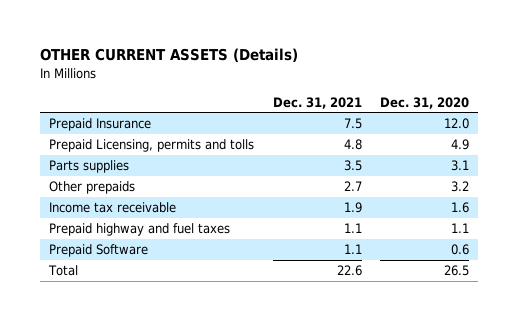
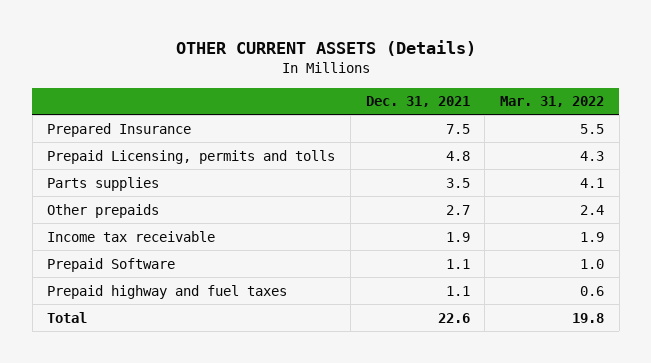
- | Dec. 31, 2021 | Dec. 31, 2020
+ | Dec. 31, 2021 | Mar. 31, 2022
- Prepaid Insurance | 7.5 | 12.0
+ Prepared Insurance | 7.5 | 5.5
moved down: Prepaid highway and fuel taxes | 1.1 | 0.6

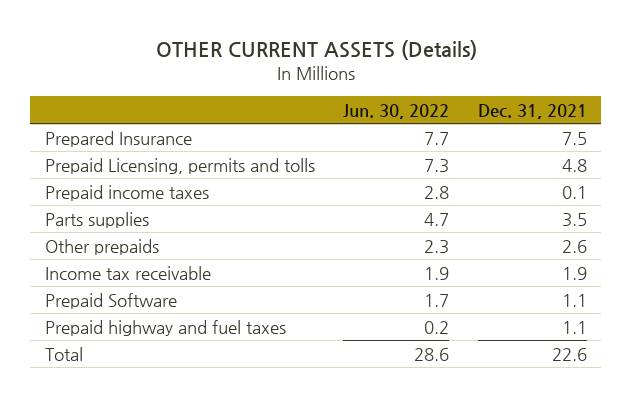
- | Dec. 31, 2021 | Mar. 31, 2022
+ | Jun. 30, 2022 | Dec. 31, 2021
+ Prepaid income taxes | 2.8 | 0.1
- Other prepaids | 2.7 | 2.4
+ Other prepaids | 2.3 | 2.6

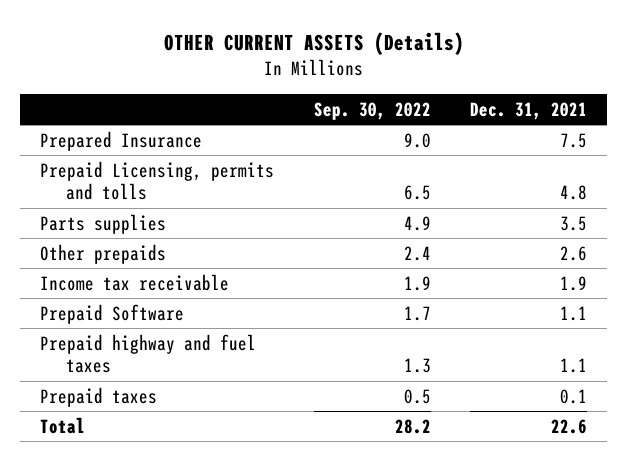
- | Jun. 30, 2022 | Dec. 31, 2021
+ | Sep. 30, 2022 | Dec. 31, 2021
- Prepaid income taxes | 2.8 | 0.1
+ Prepaid taxes | 0.5 | 0.1

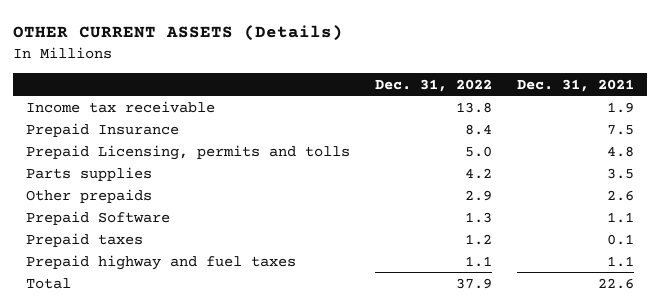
- | Sep. 30, 2022 | Dec. 31, 2021
+ | Dec. 31, 2022 | Dec. 31, 2021
- Prepared Insurance | 9.0 | 7.5
moved up: Income tax receivable | 13.8 | 1.9
+ Prepaid Insurance | 8.4 | 7.5
moved down: Prepaid highway and fuel taxes | 1.1 | 1.1

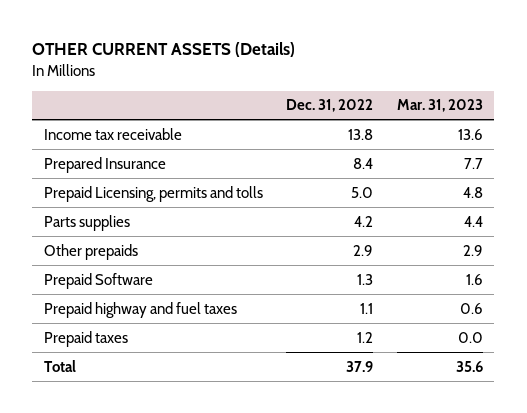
- | Dec. 31, 2022 | Dec. 31, 2021
+ | Dec. 31, 2022 | Mar. 31, 2023
- Prepaid Insurance | 8.4 | 7.5
+ Prepared Insurance | 8.4 | 7.7
moved down: Prepaid taxes | 1.2 | 0.0

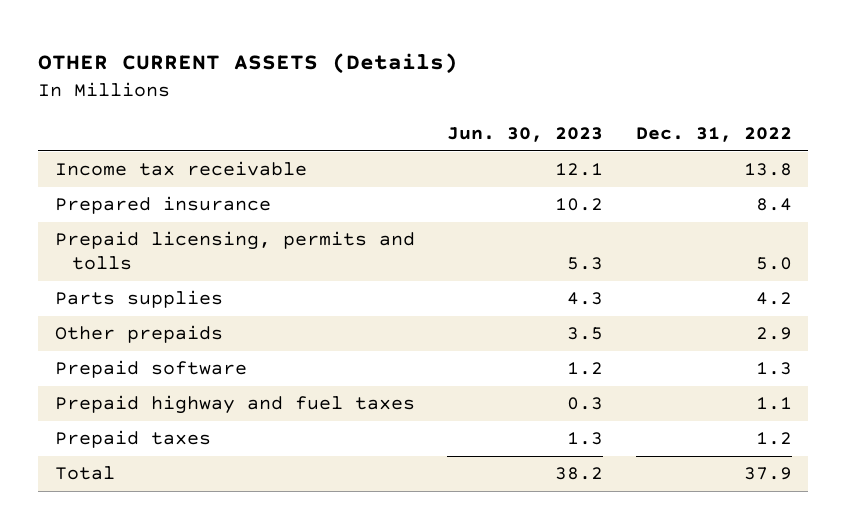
- | Dec. 31, 2022 | Mar. 31, 2023
+ | Jun. 30, 2023 | Dec. 31, 2022
- Prepared Insurance | 8.4 | 7.7
- Prepaid Licensing, permits and tolls | 5.0 | 4.8
+ Prepared insurance | 10.2 | 8.4
+ Prepaid licensing, permits and tolls | 5.3 | 5.0
- Prepaid Software | 1.3 | 1.6
+ Prepaid software | 1.2 | 1.3

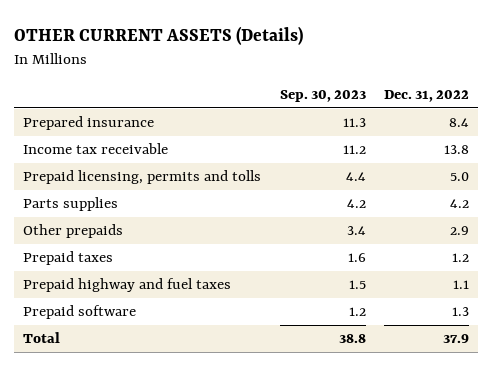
- | Jun. 30, 2023 | Dec. 31, 2022
+ | Sep. 30, 2023 | Dec. 31, 2022
moved down: Income tax receivable | 11.2 | 13.8
moved down: Prepaid highway and fuel taxes | 1.5 | 1.1
moved down: Prepaid software | 1.2 | 1.3

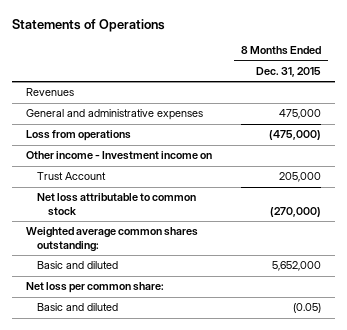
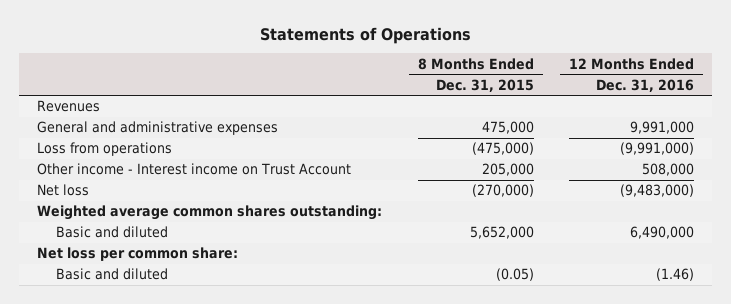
- | 8 Months Ended Dec. 31, 2015
+ | 8 Months Ended Dec. 31, 2015 | 12 Months Ended Dec. 31, 2016
- Other income - Investment income on
- Trust Account | 205,000
- Net loss attributable to common stock | (270,000)
+ Other income - Interest income on Trust Account | 205,000 | 508,000
+ Net loss | (270,000) | (9,483,000)

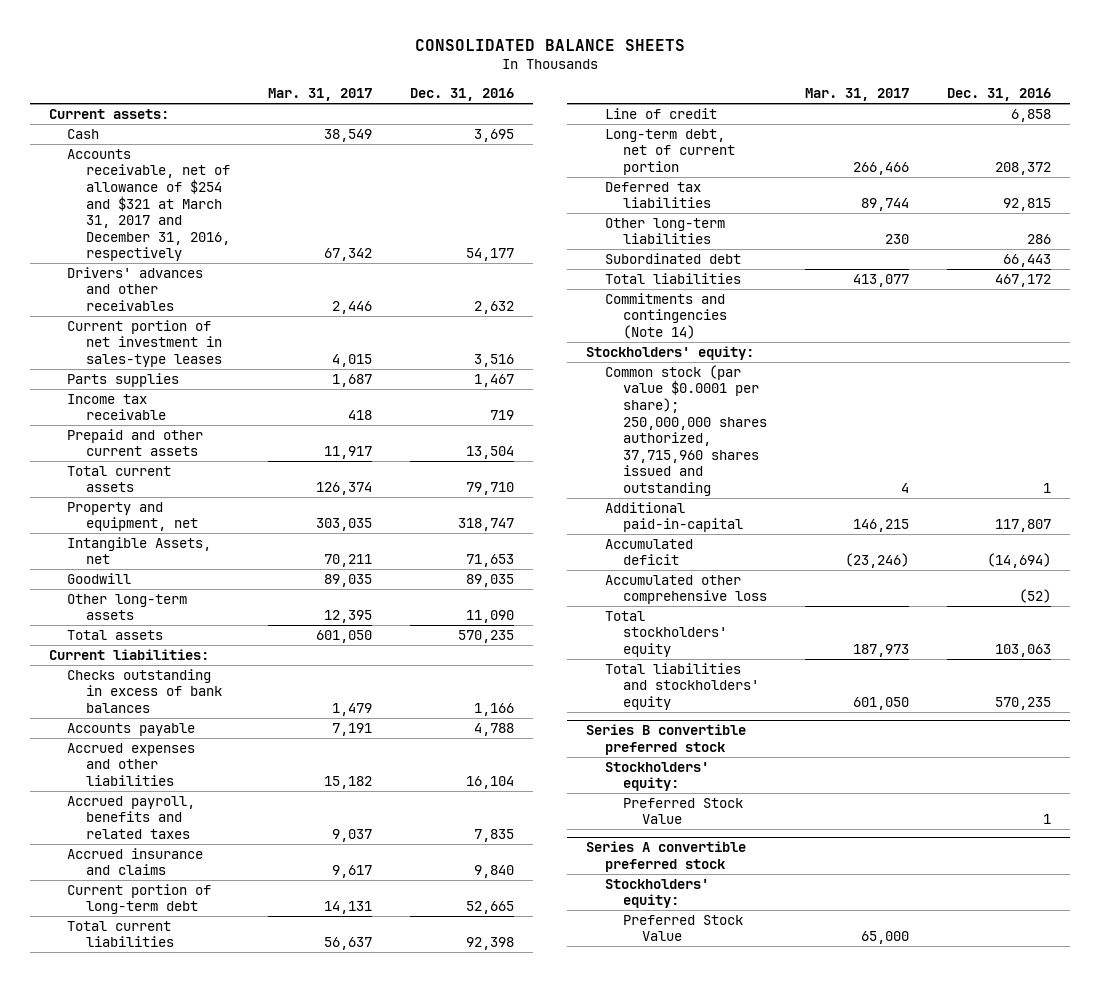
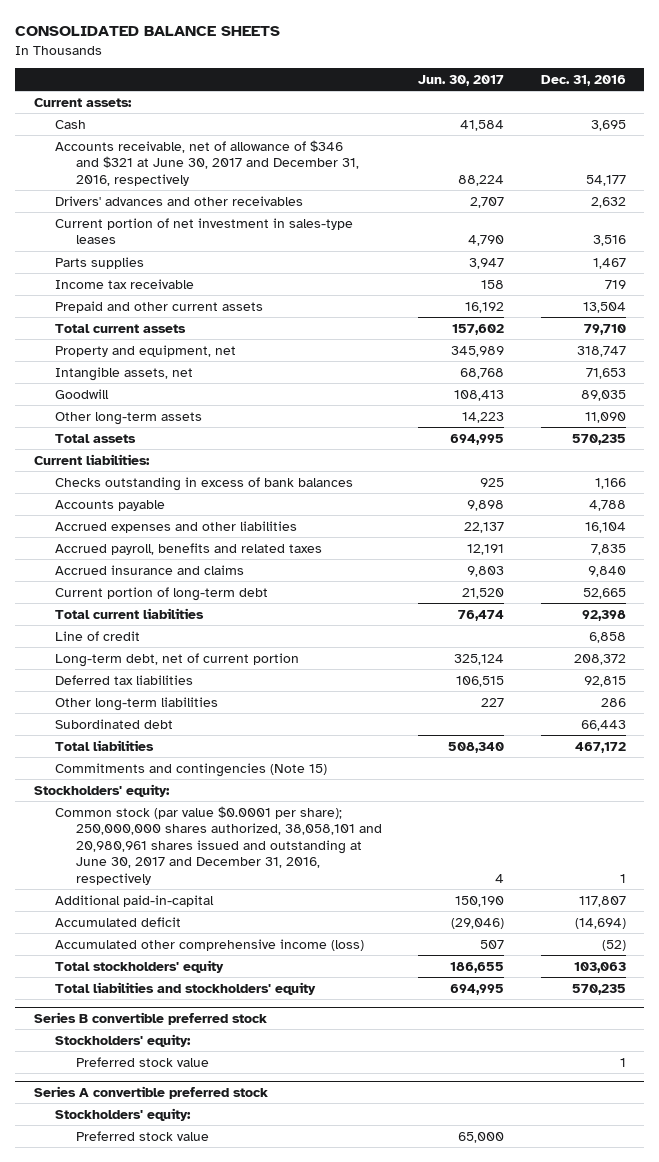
- | Mar. 31, 2017 | Dec. 31, 2016
+ | Jun. 30, 2017 | Dec. 31, 2016
- Accounts receivable, net of allowance of $254 and $321 at March 31, 2017 and December 31, 2016, respectively | 67,342 | 54,177
+ Accounts receivable, net of allowance of $346 and $321 at June 30, 2017 and December 31, 2016, respectively | 88,224 | 54,177
- Intangible Assets, net | 70,211 | 71,653
+ Intangible assets, net | 68,768 | 71,653
- Commitments and contingencies (Note 14)
+ Commitments and contingencies (Note 15)
- Common stock (par value $0.0001 per share); 250,000,000 shares authorized, 37,715,960 shares issued and outstanding | 4 | 1
+ Common stock (par value $0.0001 per share); 250,000,000 shares authorized, 38,058,101 and 20,980,961 shares issued and outstanding at June 30, 2017 and December 31, 2016, respectively | 4 | 1
- Accumulated other comprehensive loss | | (52)
+ Accumulated other comprehensive income (loss) | 507 | (52)
@ Series B convertible preferred stock
- Preferred Stock Value | | 1
+ Preferred stock value | | 1
@ Series A convertible preferred stock
- Preferred Stock Value | 65,000 |
+ Preferred stock value | 65,000 |

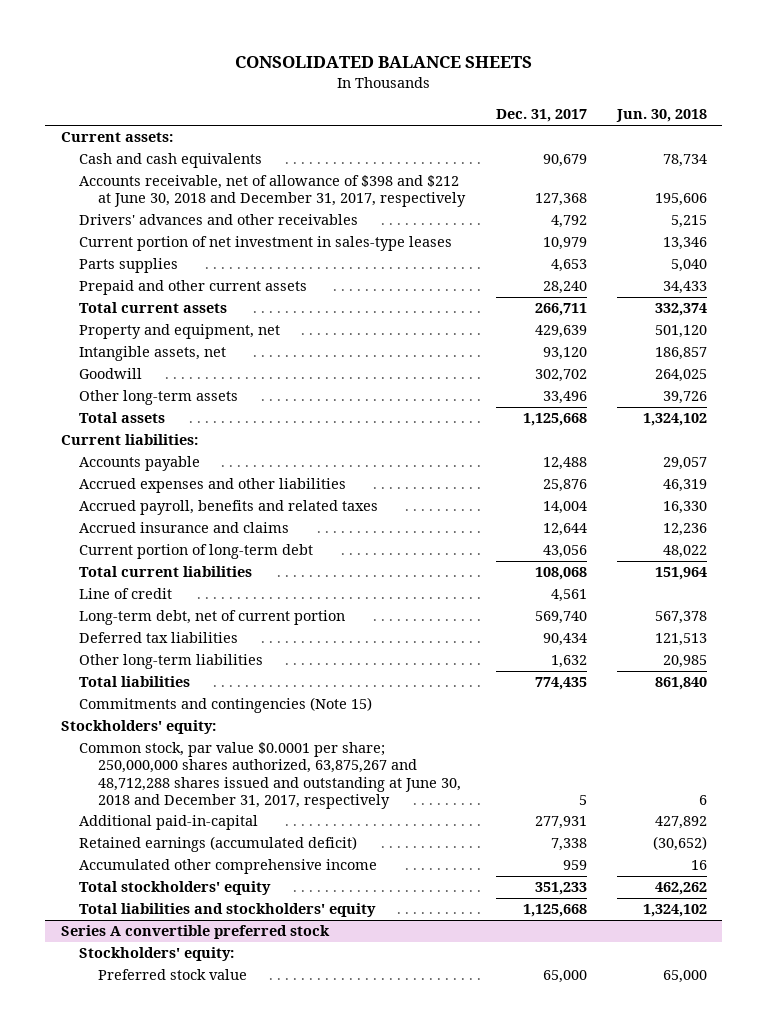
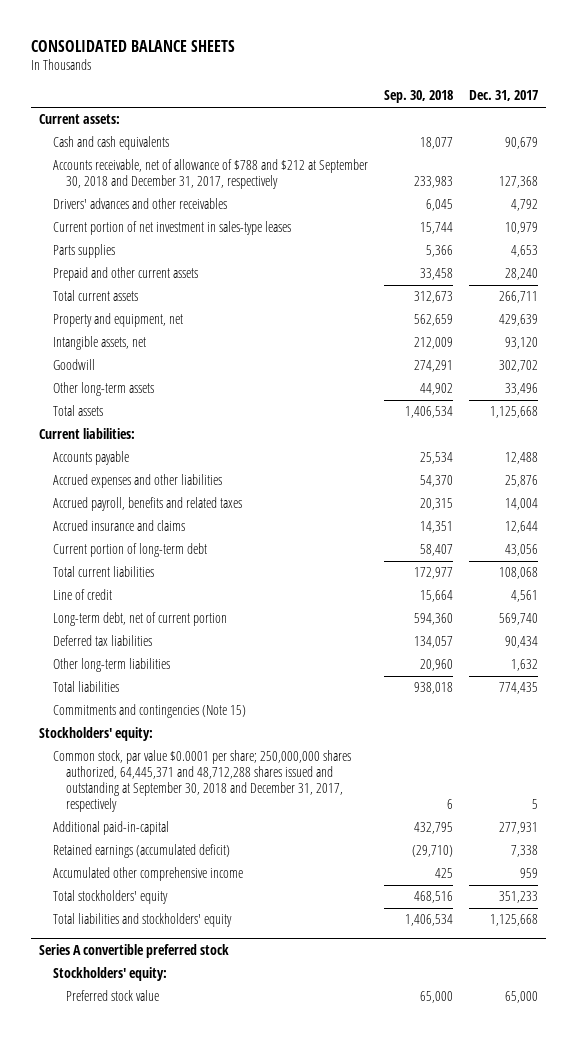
- | Dec. 31, 2017 | Jun. 30, 2018
+ | Sep. 30, 2018 | Dec. 31, 2017
- Accounts receivable, net of allowance of $398 and $212 at June 30, 2018 and December 31, 2017, respectively | 127,368 | 195,606
+ Accounts receivable, net of allowance of $788 and $212 at September 30, 2018 and December 31, 2017, respectively | 233,983 | 127,368
- Common stock, par value $0.0001 per share; 250,000,000 shares authorized, 63,875,267 and 48,712,288 shares issued and outstanding at June 30, 2018 and December 31, 2017, respectively | 5 | 6
+ Common stock, par value $0.0001 per share; 250,000,000 shares authorized, 64,445,371 and 48,712,288 shares issued and outstanding at September 30, 2018 and December 31, 2017, respectively | 6 | 5

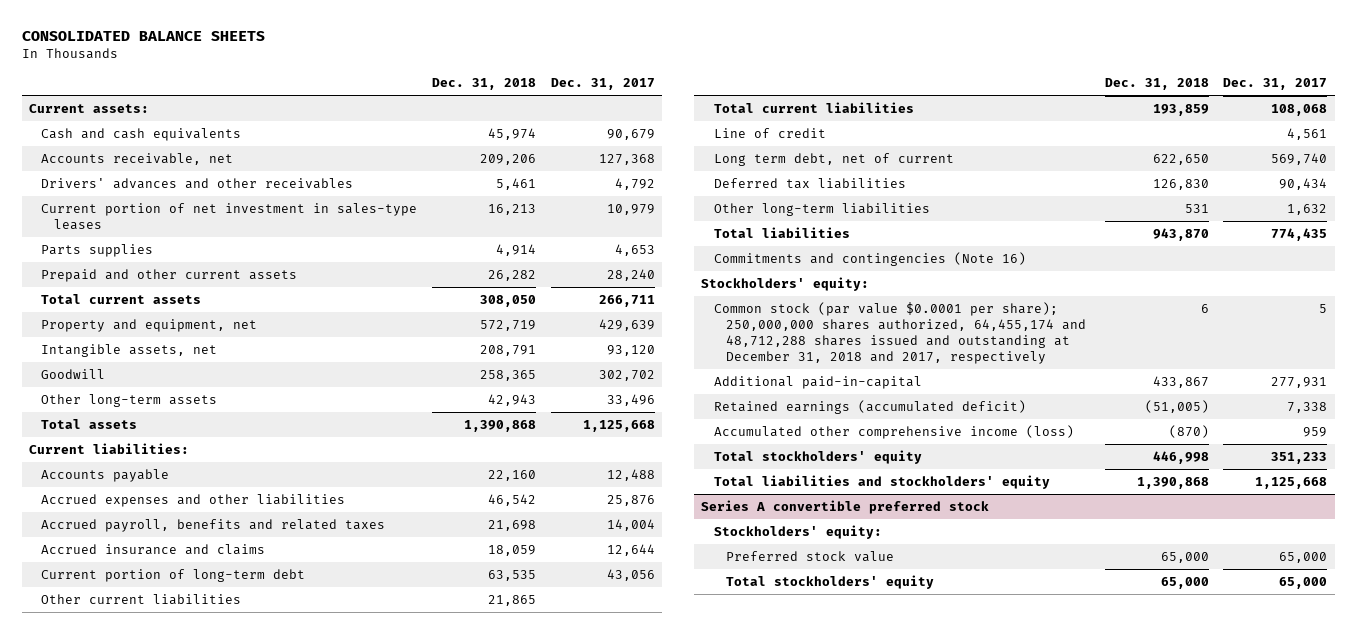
- | Sep. 30, 2018 | Dec. 31, 2017
+ | Dec. 31, 2018 | Dec. 31, 2017
- Accounts receivable, net of allowance of $788 and $212 at September 30, 2018 and December 31, 2017, respectively | 233,983 | 127,368
+ Accounts receivable, net | 209,206 | 127,368
+ Other current liabilities | 21,865 |
- Long-term debt, net of current portion | 594,360 | 569,740
+ Long term debt, net of current | 622,650 | 569,740
- Commitments and contingencies (Note 15)
+ Commitments and contingencies (Note 16)
- Common stock, par value $0.0001 per share; 250,000,000 shares authorized, 64,445,371 and 48,712,288 shares issued and outstanding at September 30, 2018 and December 31, 2017, respectively | 6 | 5
+ Common stock (par value $0.0001 per share); 250,000,000 shares authorized, 64,455,174 and 48,712,288 shares issued and outstanding at December 31, 2018 and 2017, respectively | 6 | 5
- Accumulated other comprehensive income | 425 | 959
+ Accumulated other comprehensive income (loss) | (870) | 959
@ Series A convertible preferred stock
+ Total stockholders' equity | 65,000 | 65,000

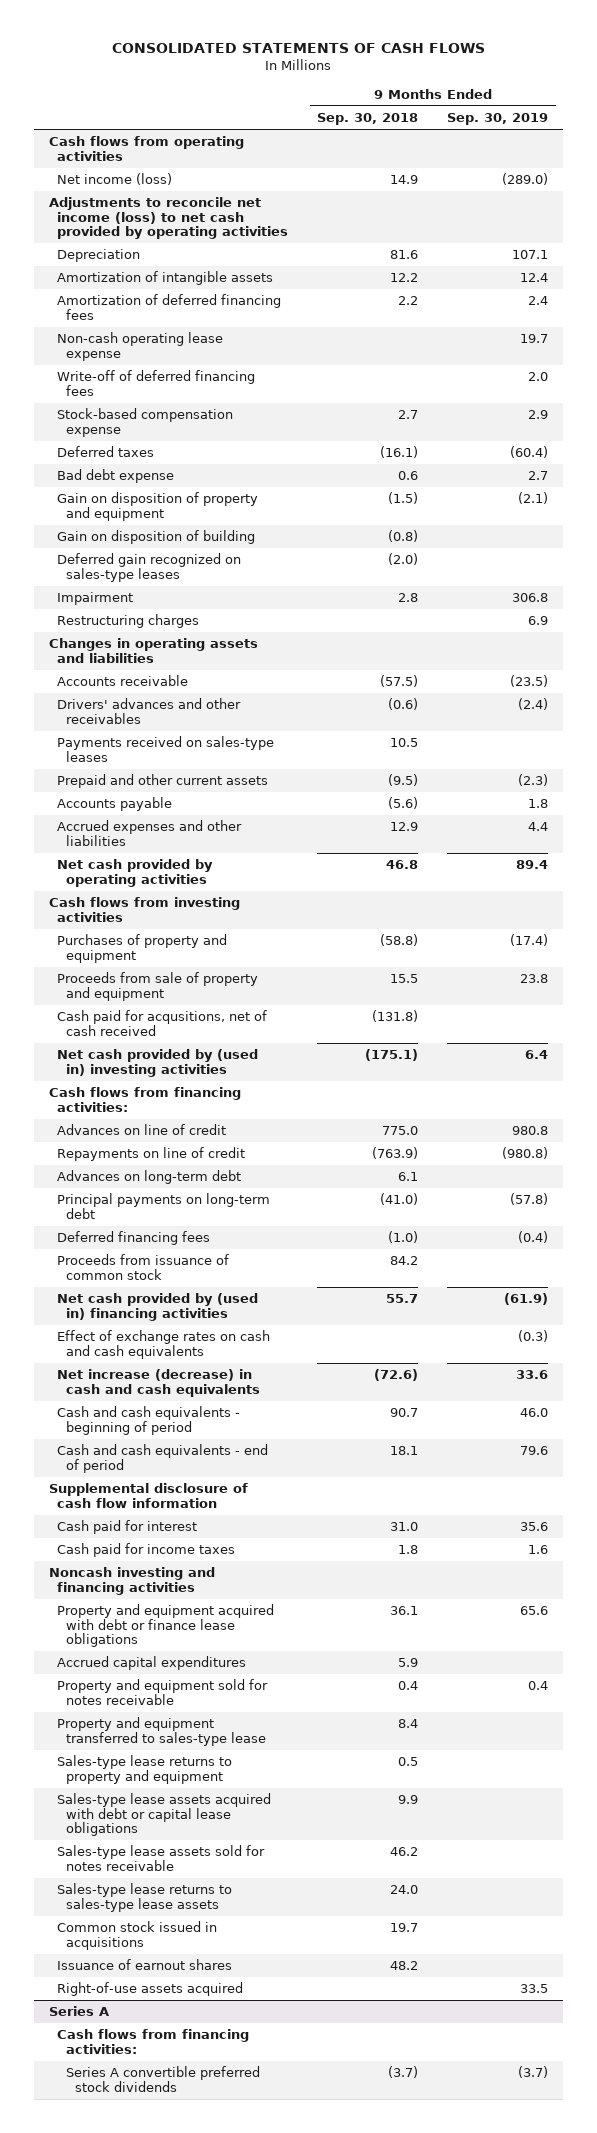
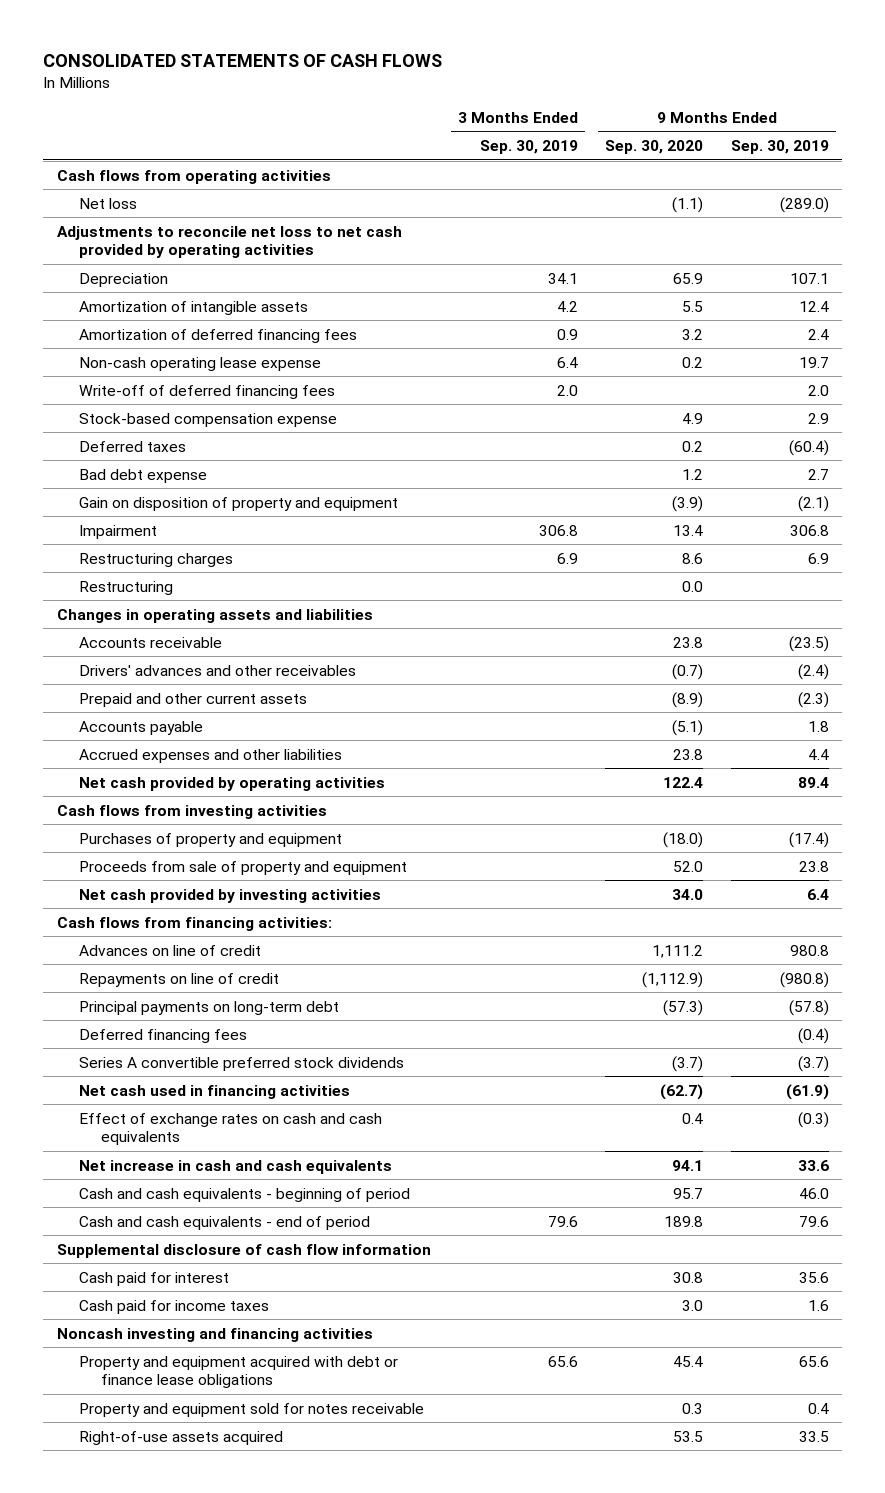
- | 9 Months Ended Sep. 30, 2018 | 9 Months Ended Sep. 30, 2019
+ | 3 Months Ended Sep. 30, 2019 | 9 Months Ended Sep. 30, 2020 | 9 Months Ended Sep. 30, 2019
- Net income (loss) | 14.9 | (289.0)
- Adjustments to reconcile net income (loss) to net cash provided by operating activities
+ Net loss | | (1.1) | (289.0)
+ Adjustments to reconcile net loss to net cash provided by operating activities
- Gain on disposition of building | (0.8) |
- Deferred gain recognized on sales-type leases | (2.0) |
+ Restructuring | | 0.0 |
- Payments received on sales-type leases | 10.5 |
- Cash paid for acqusitions, net of cash received | (131.8) |
- Net cash provided by (used in) investing activities | (175.1) | 6.4
+ Net cash provided by investing activities | | 34.0 | 6.4
- Advances on long-term debt | 6.1 |
- Proceeds from issuance of common stock | 84.2 |
- Net cash provided by (used in) financing activities | 55.7 | (61.9)
+ Series A convertible preferred stock dividends | | (3.7) | (3.7)
+ Net cash used in financing activities | | (62.7) | (61.9)
- Net increase (decrease) in cash and cash equivalents | (72.6) | 33.6
+ Net increase in cash and cash equivalents | | 94.1 | 33.6
- Accrued capital expenditures | 5.9 |
- Property and equipment transferred to sales-type lease | 8.4 |
- Sales-type lease returns to property and equipment | 0.5 |
- Sales-type lease assets acquired with debt or capital lease obligations | 9.9 |
- Sales-type lease assets sold for notes receivable | 46.2 |
- Sales-type lease returns to sales-type lease assets | 24.0 |
- Common stock issued in acquisitions | 19.7 |
- Issuance of earnout shares | 48.2 |
- Series A
- Cash flows from financing activities:
- Series A convertible preferred stock dividends | (3.7) | (3.7)

